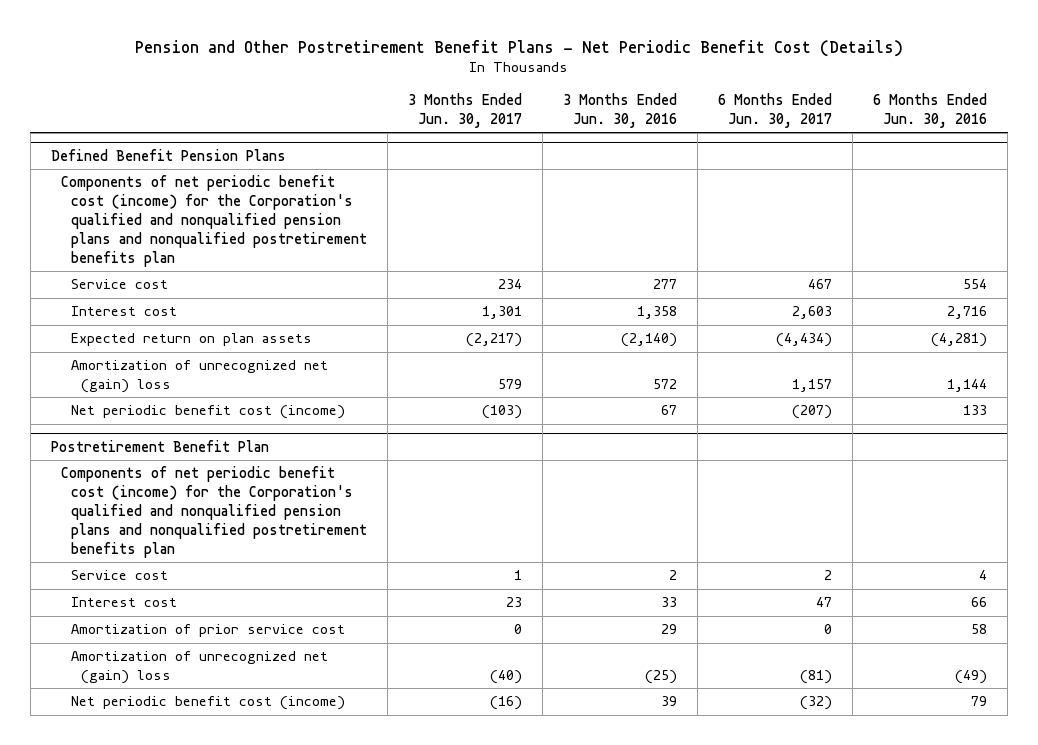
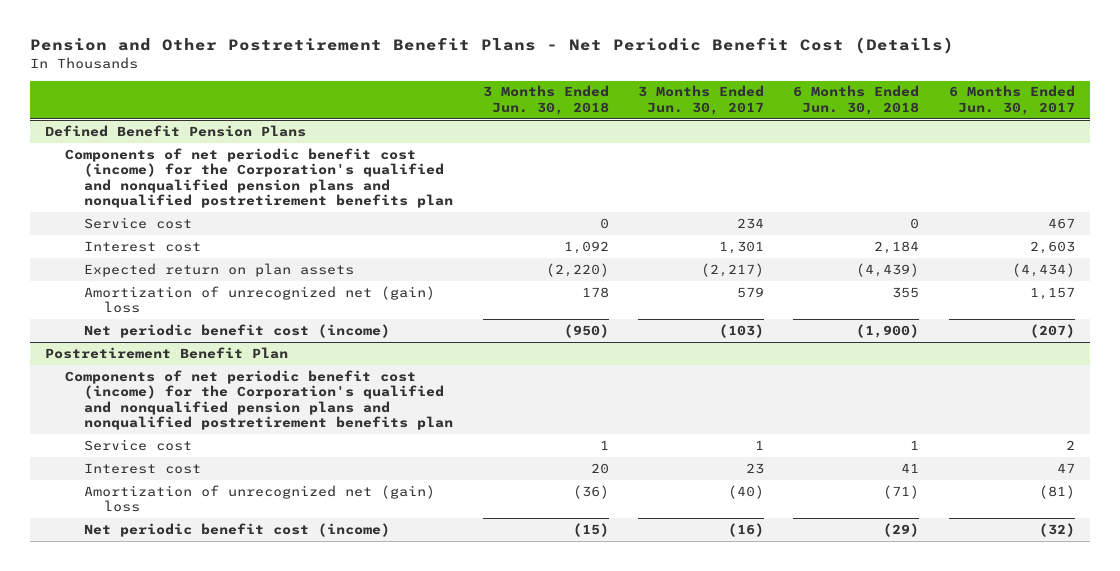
- | 3 Months Ended Jun. 30, 2017 | 3 Months Ended Jun. 30, 2016 | 6 Months Ended Jun. 30, 2017 | 6 Months Ended Jun. 30, 2016
+ | 3 Months Ended Jun. 30, 2018 | 3 Months Ended Jun. 30, 2017 | 6 Months Ended Jun. 30, 2018 | 6 Months Ended Jun. 30, 2017
@ Postretirement Benefit Plan
- Amortization of prior service cost | 0 | 29 | 0 | 58

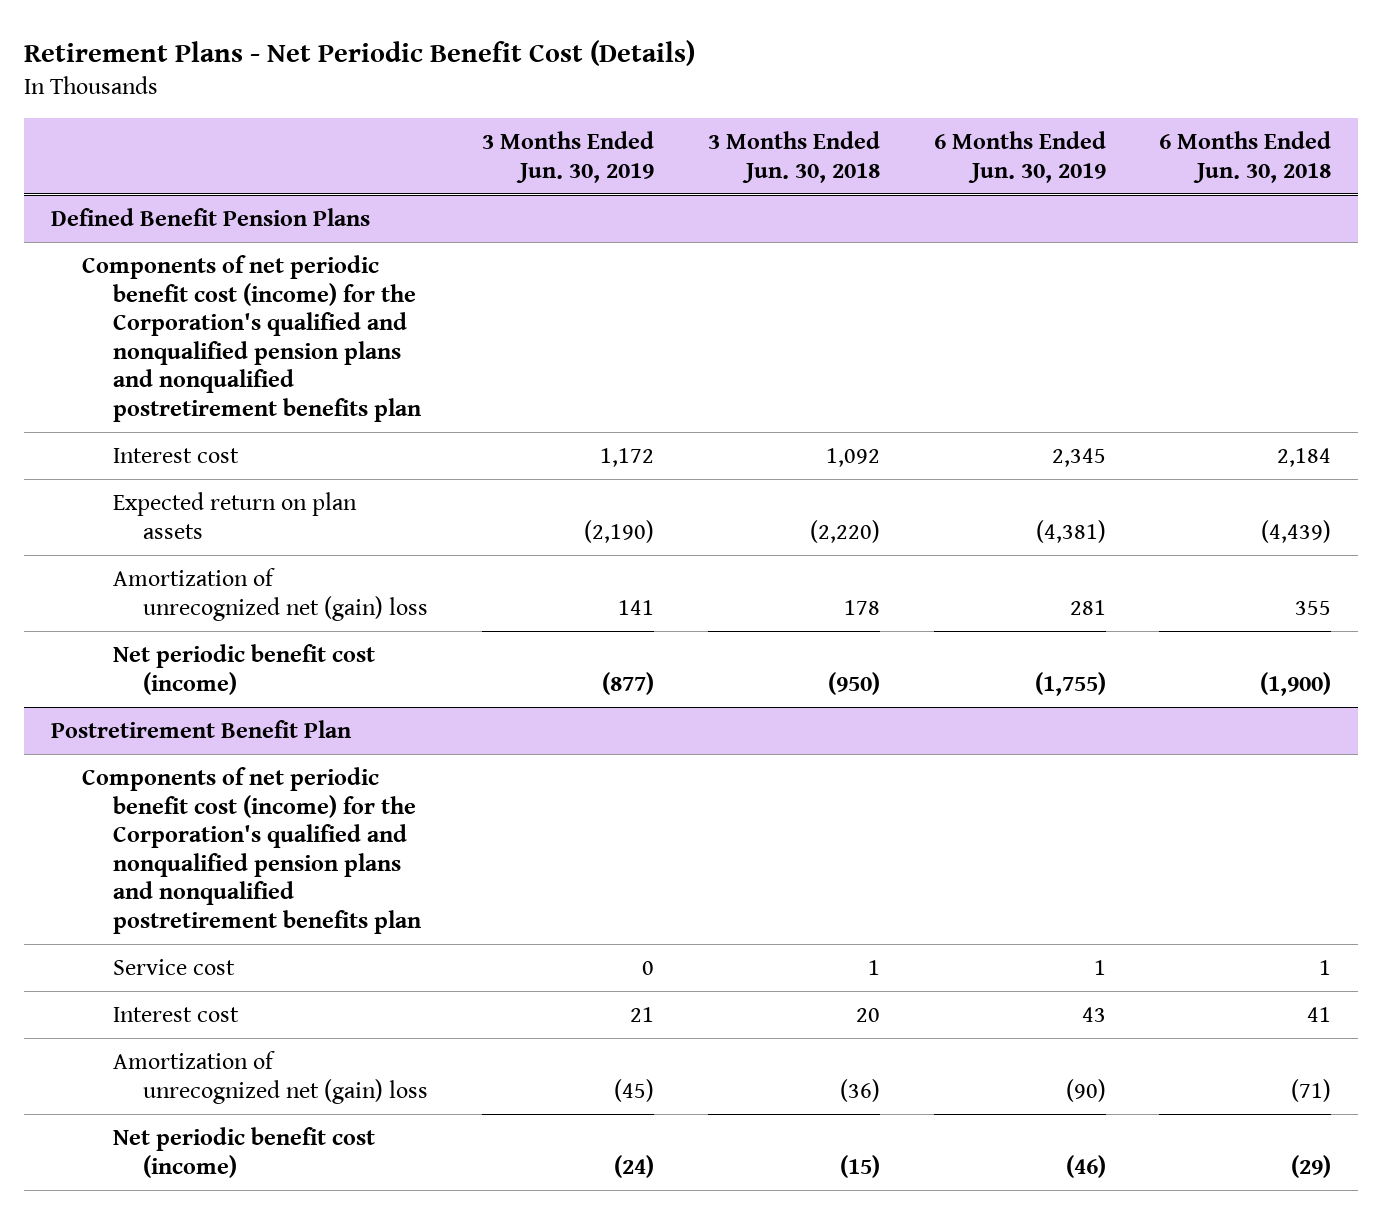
- Pension and Other Postretirement Benefit Plans - Net Periodic Benefit Cost (Details)
+ Retirement Plans - Net Periodic Benefit Cost (Details)
- | 3 Months Ended Jun. 30, 2018 | 3 Months Ended Jun. 30, 2017 | 6 Months Ended Jun. 30, 2018 | 6 Months Ended Jun. 30, 2017
+ | 3 Months Ended Jun. 30, 2019 | 3 Months Ended Jun. 30, 2018 | 6 Months Ended Jun. 30, 2019 | 6 Months Ended Jun. 30, 2018
@ Defined Benefit Pension Plans
- Service cost | 0 | 234 | 0 | 467

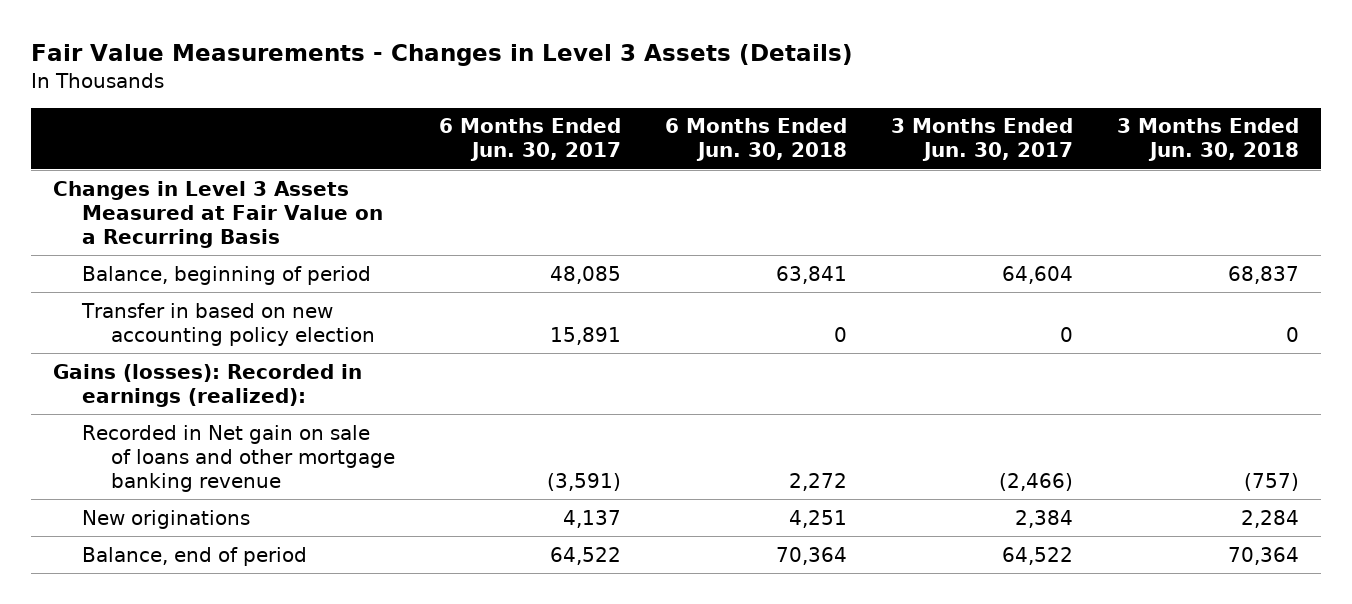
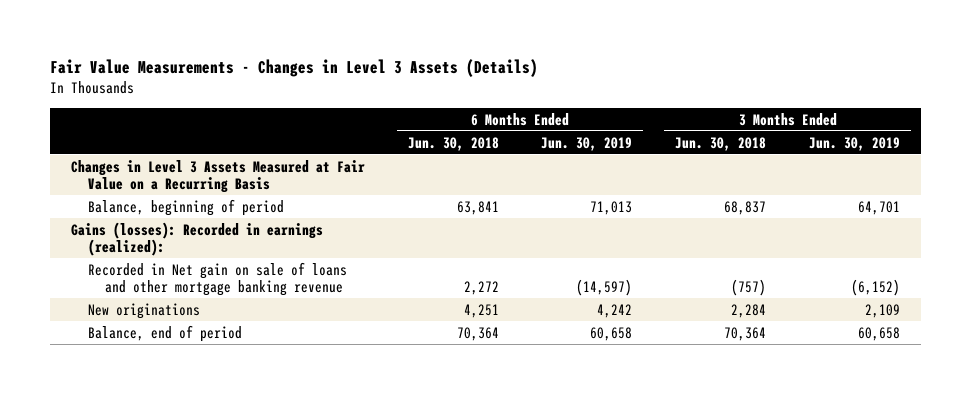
- | 6 Months Ended Jun. 30, 2017 | 6 Months Ended Jun. 30, 2018 | 3 Months Ended Jun. 30, 2017 | 3 Months Ended Jun. 30, 2018
+ | 6 Months Ended Jun. 30, 2018 | 6 Months Ended Jun. 30, 2019 | 3 Months Ended Jun. 30, 2018 | 3 Months Ended Jun. 30, 2019
- Transfer in based on new accounting policy election | 15,891 | 0 | 0 | 0

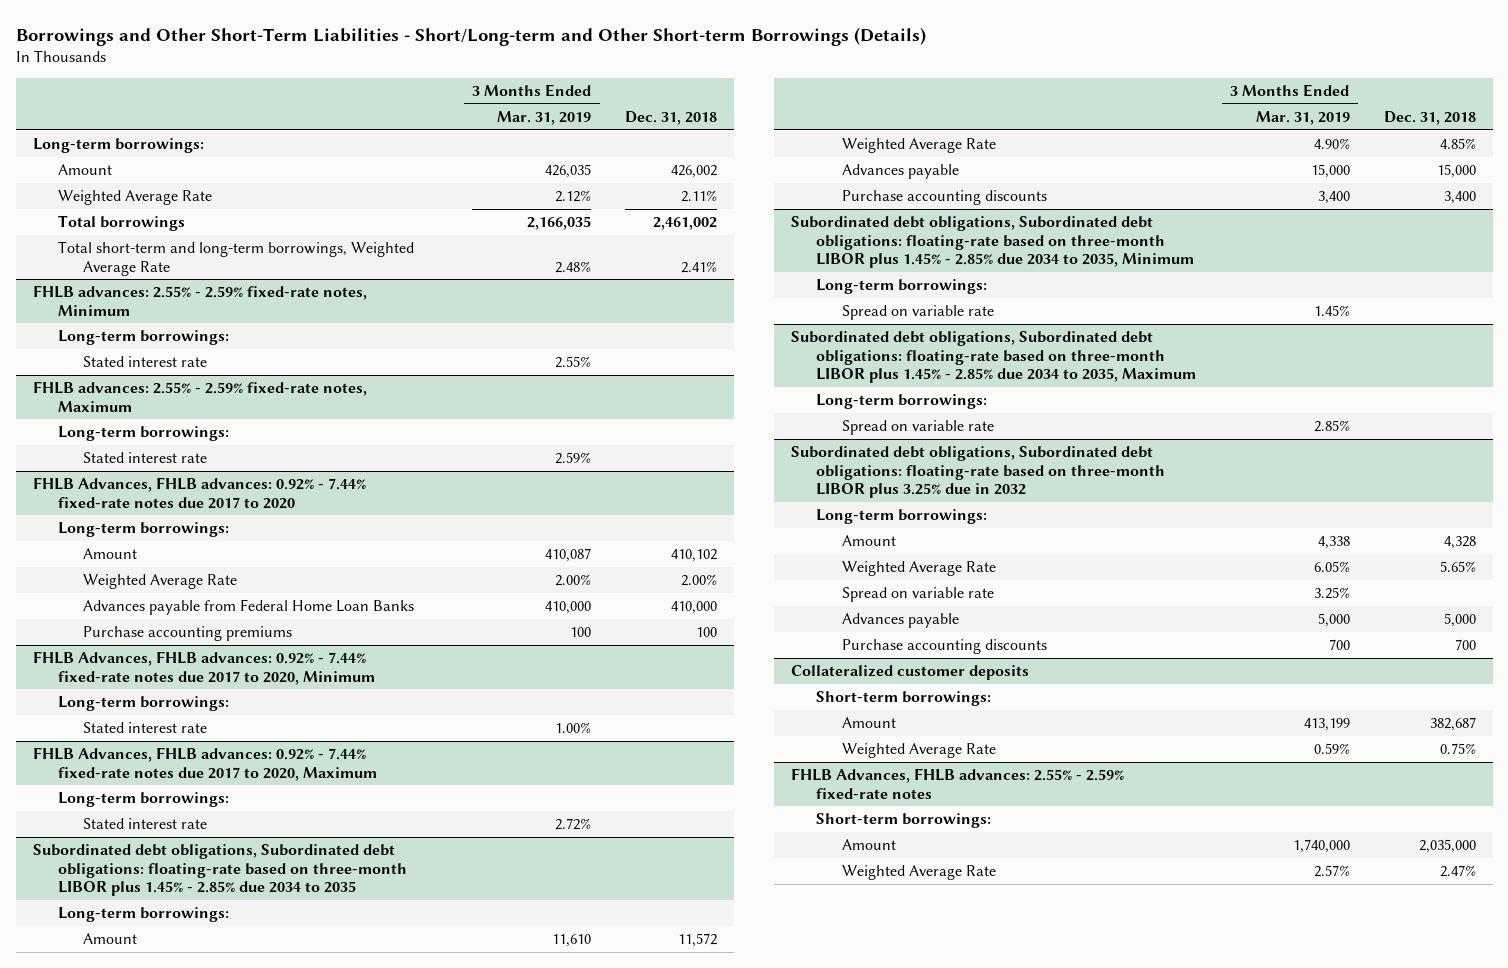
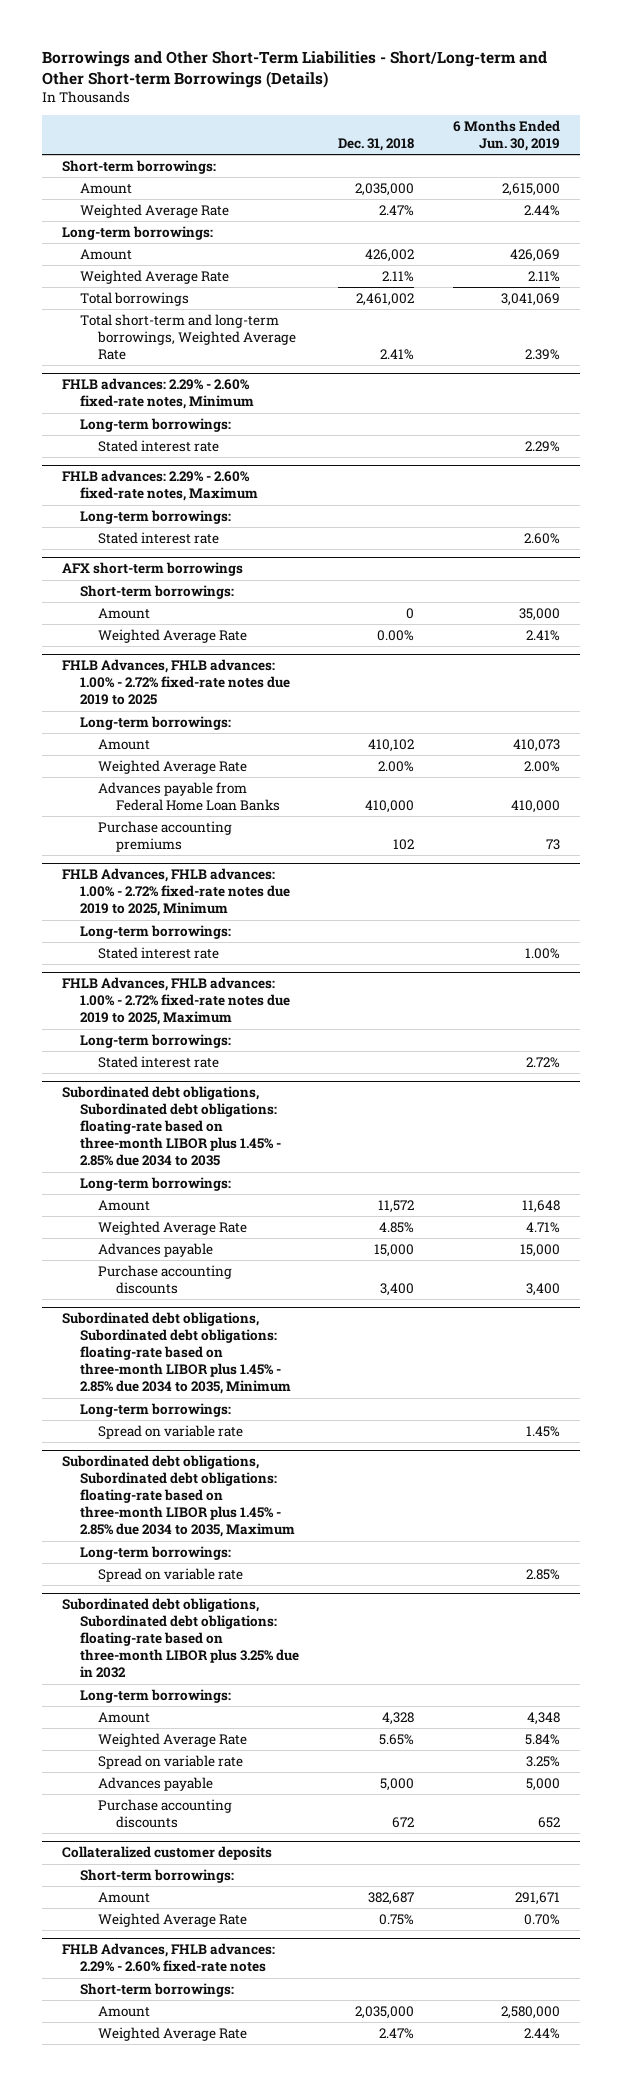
- | 3 Months Ended Mar. 31, 2019 | Dec. 31, 2018
+ | Dec. 31, 2018 | 6 Months Ended Jun. 30, 2019
+ Short-term borrowings:
+ Amount | 2,035,000 | 2,615,000
+ Weighted Average Rate | 2.47% | 2.44%
- FHLB advances: 2.55% - 2.59% fixed-rate notes, Minimum
+ FHLB advances: 2.29% - 2.60% fixed-rate notes, Minimum
- FHLB advances: 2.55% - 2.59% fixed-rate notes, Maximum
+ FHLB advances: 2.29% - 2.60% fixed-rate notes, Maximum
- FHLB Advances, FHLB advances: 0.92% - 7.44% fixed-rate notes due 2017 to 2020
+ AFX short-term borrowings
+ Short-term borrowings:
+ Amount | 0 | 35,000
+ Weighted Average Rate | 0.00% | 2.41%
+ FHLB Advances, FHLB advances: 1.00% - 2.72% fixed-rate notes due 2019 to 2025
- Purchase accounting premiums | 100 | 100
- FHLB Advances, FHLB advances: 0.92% - 7.44% fixed-rate notes due 2017 to 2020, Minimum
+ Purchase accounting premiums | 102 | 73
+ FHLB Advances, FHLB advances: 1.00% - 2.72% fixed-rate notes due 2019 to 2025, Minimum
- FHLB Advances, FHLB advances: 0.92% - 7.44% fixed-rate notes due 2017 to 2020, Maximum
+ FHLB Advances, FHLB advances: 1.00% - 2.72% fixed-rate notes due 2019 to 2025, Maximum
@ Subordinated debt obligations, Subordinated debt obligations: floating-rate based on three-month LIBOR plus 3.25% due in 2032
- Purchase accounting discounts | 700 | 700
+ Purchase accounting discounts | 672 | 652
- FHLB Advances, FHLB advances: 2.55% - 2.59% fixed-rate notes
+ FHLB Advances, FHLB advances: 2.29% - 2.60% fixed-rate notes

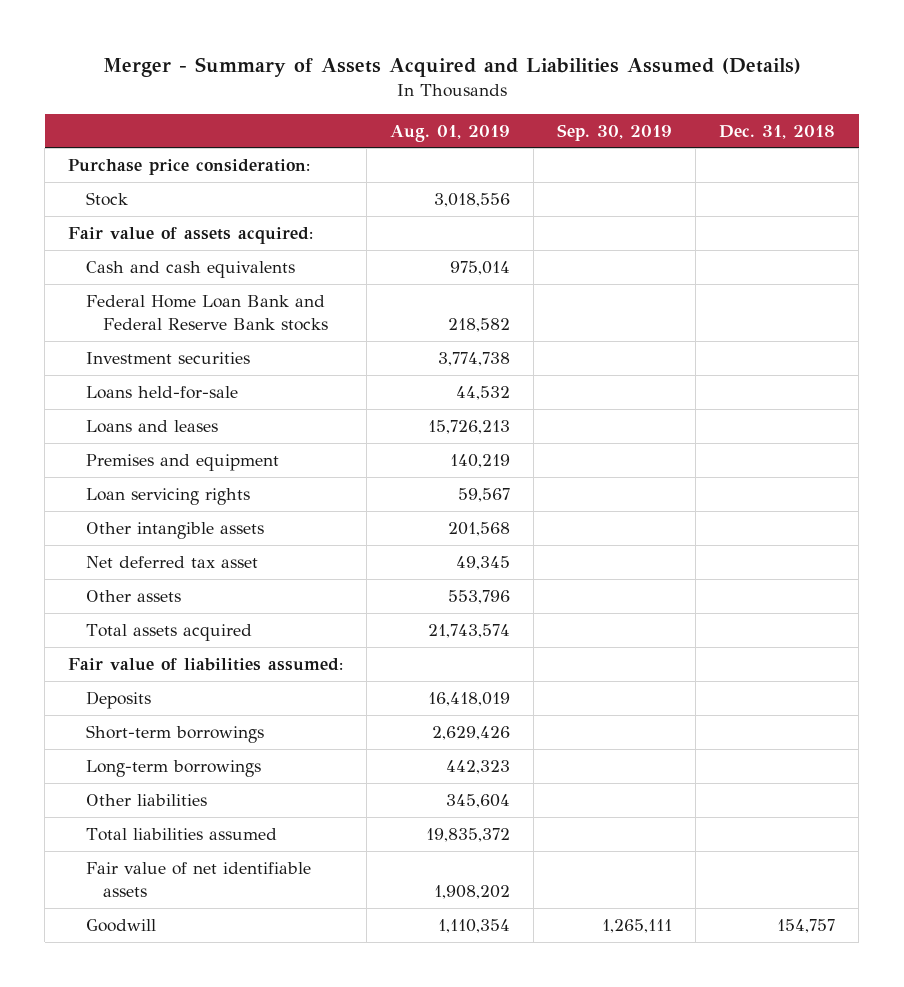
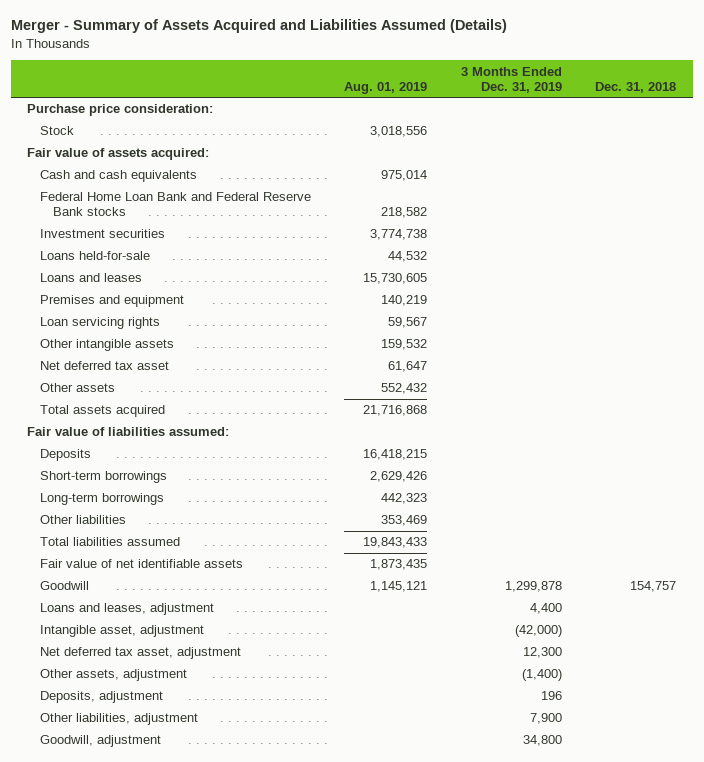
- | Aug. 01, 2019 | Sep. 30, 2019 | Dec. 31, 2018
+ | Aug. 01, 2019 | 3 Months Ended Dec. 31, 2019 | Dec. 31, 2018
- Loans and leases | 15,726,213 | |
+ Loans and leases | 15,730,605 | |
- Other intangible assets | 201,568 | |
- Net deferred tax asset | 49,345 | |
- Other assets | 553,796 | |
- Total assets acquired | 21,743,574 | |
+ Other intangible assets | 159,532 | |
+ Net deferred tax asset | 61,647 | |
+ Other assets | 552,432 | |
+ Total assets acquired | 21,716,868 | |
- Deposits | 16,418,019 | |
+ Deposits | 16,418,215 | |
- Other liabilities | 345,604 | |
- Total liabilities assumed | 19,835,372 | |
- Fair value of net identifiable assets | 1,908,202 | |
- Goodwill | 1,110,354 | 1,265,111 | 154,757
+ Other liabilities | 353,469 | |
+ Total liabilities assumed | 19,843,433 | |
+ Fair value of net identifiable assets | 1,873,435 | |
+ Goodwill | 1,145,121 | 1,299,878 | 154,757
+ Loans and leases, adjustment | | 4,400 |
+ Intangible asset, adjustment | | (42,000) |
+ Net deferred tax asset, adjustment | | 12,300 |
+ Other assets, adjustment | | (1,400) |
+ Deposits, adjustment | | 196 |
+ Other liabilities, adjustment | | 7,900 |
+ Goodwill, adjustment | | 34,800 |

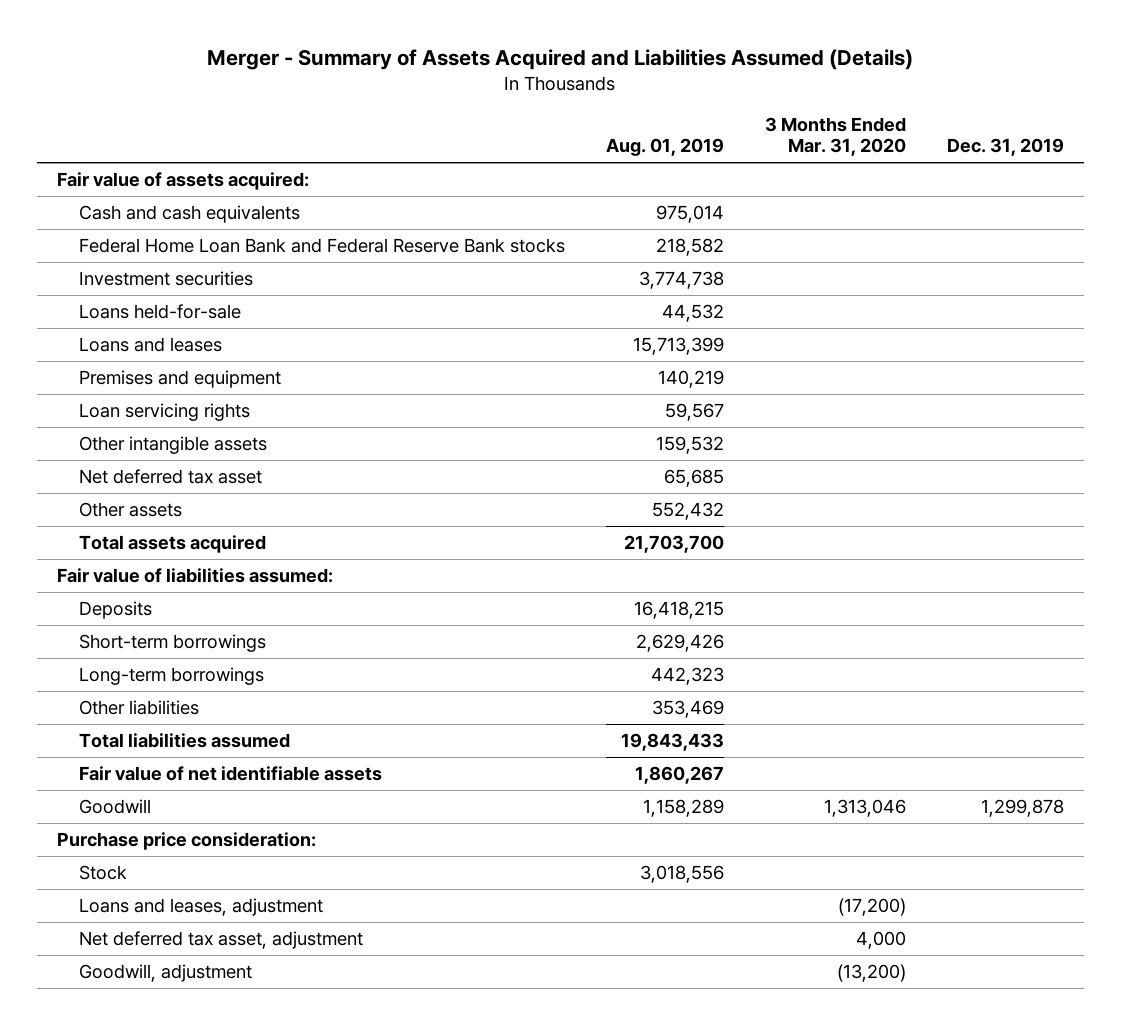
- | Aug. 01, 2019 | 3 Months Ended Dec. 31, 2019 | Dec. 31, 2018
+ | Aug. 01, 2019 | 3 Months Ended Mar. 31, 2020 | Dec. 31, 2019
- Loans and leases | 15,730,605 | |
+ Loans and leases | 15,713,399 | |
- Net deferred tax asset | 61,647 | |
+ Net deferred tax asset | 65,685 | |
- Total assets acquired | 21,716,868 | |
+ Total assets acquired | 21,703,700 | |
- Fair value of net identifiable assets | 1,873,435 | |
- Goodwill | 1,145,121 | 1,299,878 | 154,757
+ Fair value of net identifiable assets | 1,860,267 | |
+ Goodwill | 1,158,289 | 1,313,046 | 1,299,878
moved down: Purchase price consideration:
moved down: Stock | 3,018,556 | |
- Intangible asset, adjustment | | (42,000) |
- Other assets, adjustment | | (1,400) |
- Deposits, adjustment | | 196 |
- Other liabilities, adjustment | | 7,900 |

